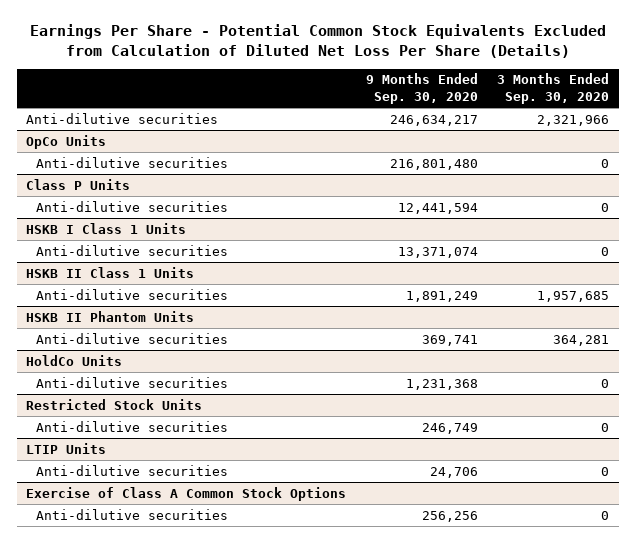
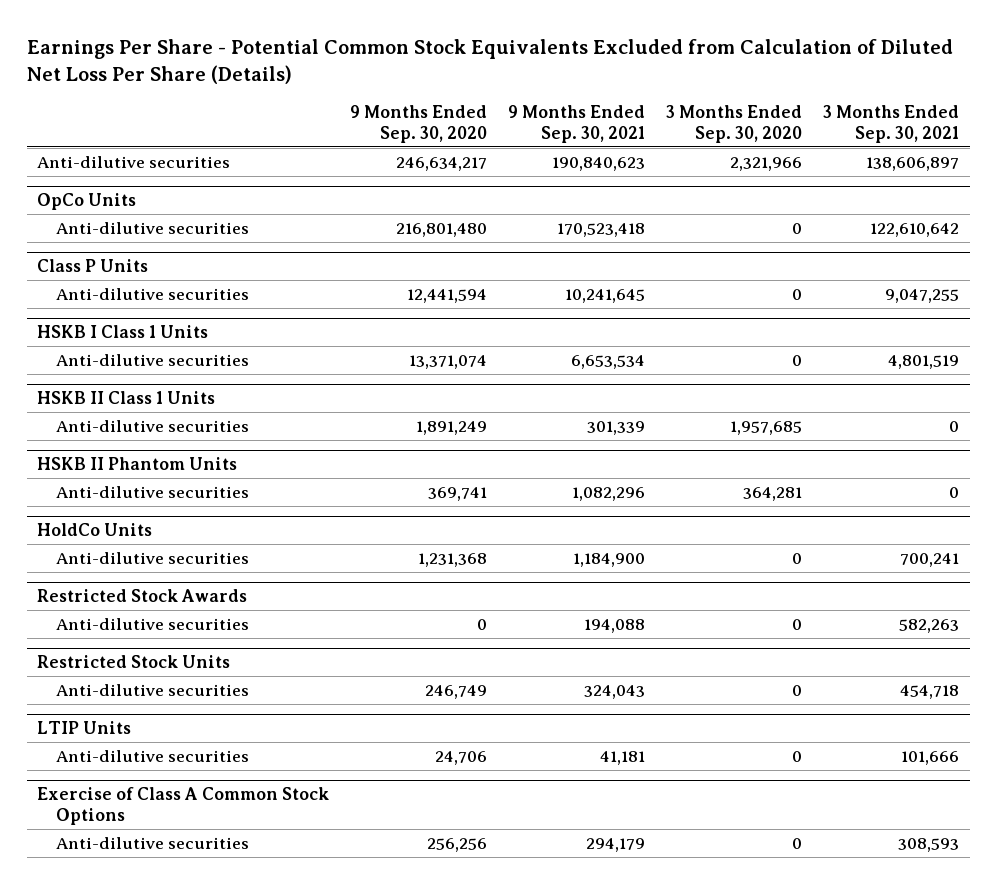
- | 9 Months Ended Sep. 30, 2020 | 3 Months Ended Sep. 30, 2020
+ | 9 Months Ended Sep. 30, 2020 | 9 Months Ended Sep. 30, 2021 | 3 Months Ended Sep. 30, 2020 | 3 Months Ended Sep. 30, 2021
+ Restricted Stock Awards
+ Anti-dilutive securities | 0 | 194,088 | 0 | 582,263

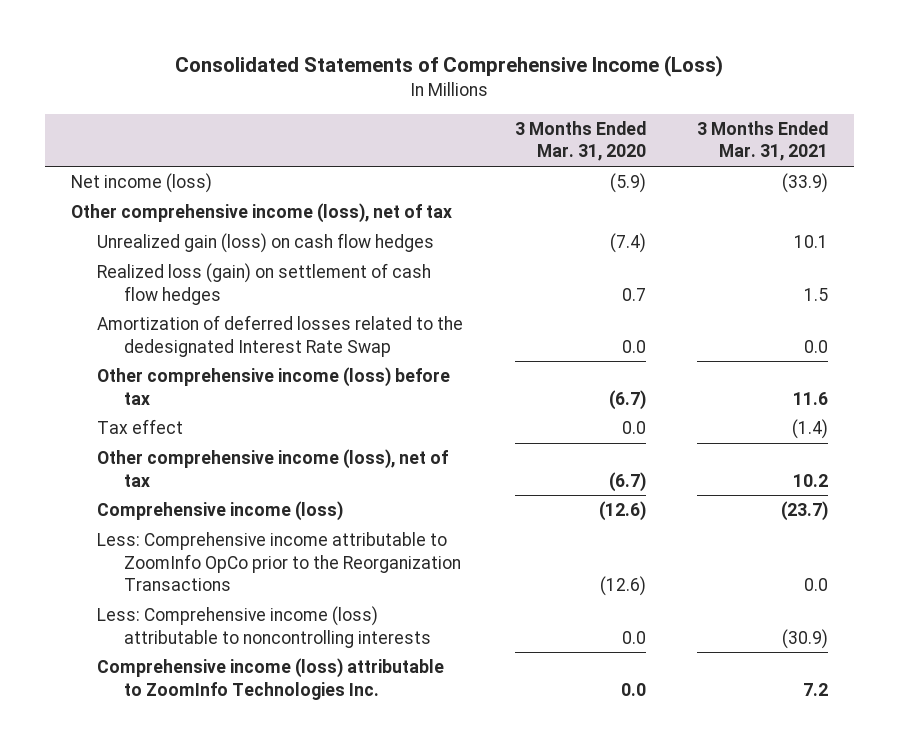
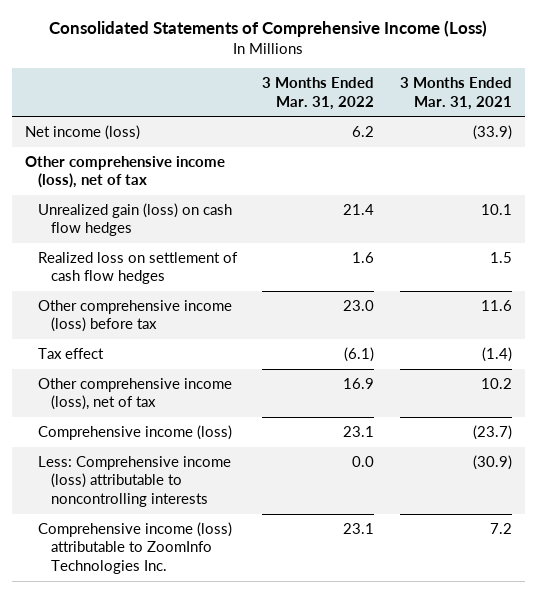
- | 3 Months Ended Mar. 31, 2020 | 3 Months Ended Mar. 31, 2021
+ | 3 Months Ended Mar. 31, 2022 | 3 Months Ended Mar. 31, 2021
- Realized loss (gain) on settlement of cash flow hedges | 0.7 | 1.5
- Amortization of deferred losses related to the dedesignated Interest Rate Swap | 0.0 | 0.0
+ Realized loss on settlement of cash flow hedges | 1.6 | 1.5
- Less: Comprehensive income attributable to ZoomInfo OpCo prior to the Reorganization Transactions | (12.6) | 0.0

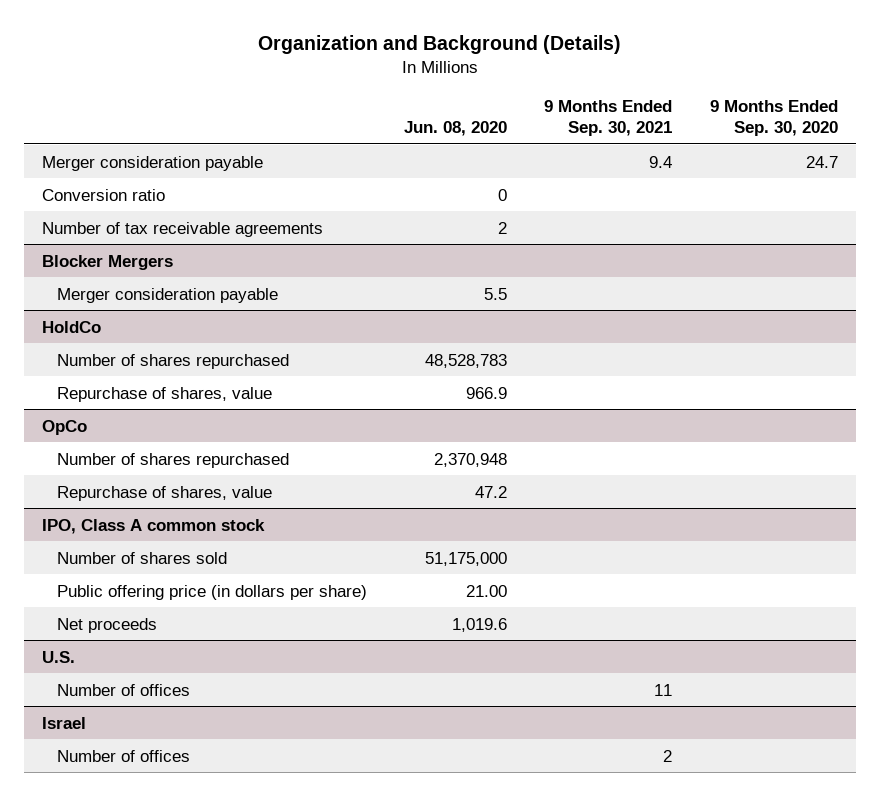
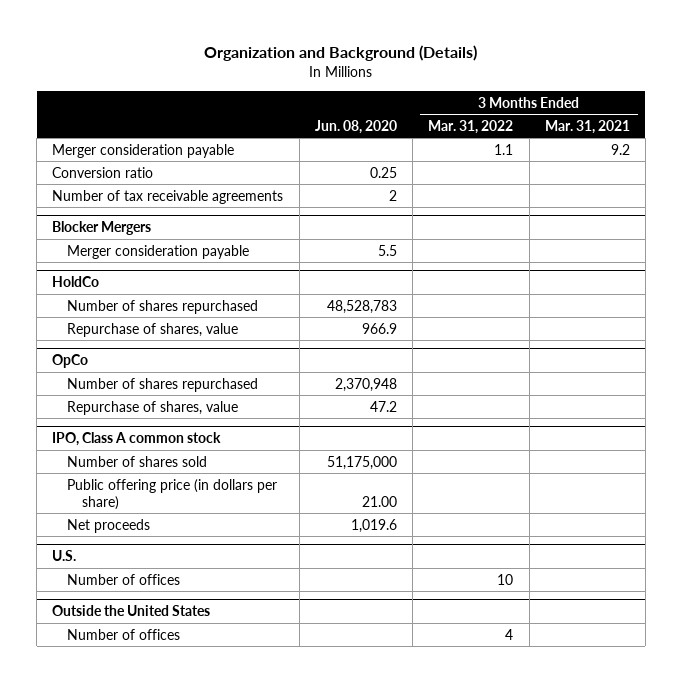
- | Jun. 08, 2020 | 9 Months Ended Sep. 30, 2021 | 9 Months Ended Sep. 30, 2020
+ | Jun. 08, 2020 | 3 Months Ended Mar. 31, 2022 | 3 Months Ended Mar. 31, 2021
- Conversion ratio | 0 | |
+ Conversion ratio | 0.25 | |
- Israel
+ Outside the United States

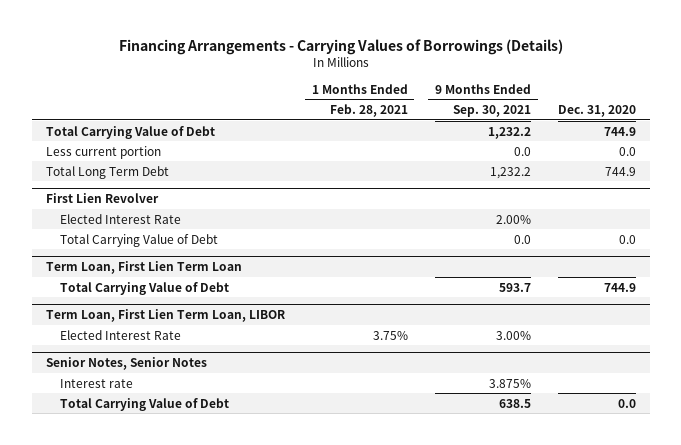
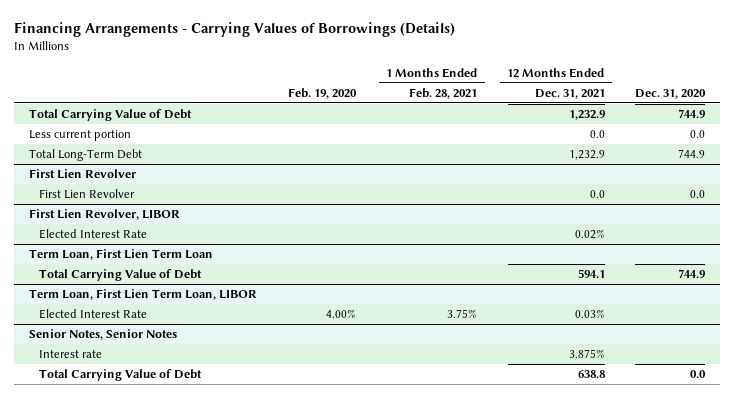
- | 1 Months Ended Feb. 28, 2021 | 9 Months Ended Sep. 30, 2021 | Dec. 31, 2020
+ | Feb. 19, 2020 | 1 Months Ended Feb. 28, 2021 | 12 Months Ended Dec. 31, 2021 | Dec. 31, 2020
- Total Long Term Debt | | 1,232.2 | 744.9
+ Total Long-Term Debt | | | 1,232.9 | 744.9
@ First Lien Revolver
+ First Lien Revolver | | | 0.0 | 0.0
+ First Lien Revolver, LIBOR
@ First Lien Revolver
- Total Carrying Value of Debt | | 0.0 | 0.0

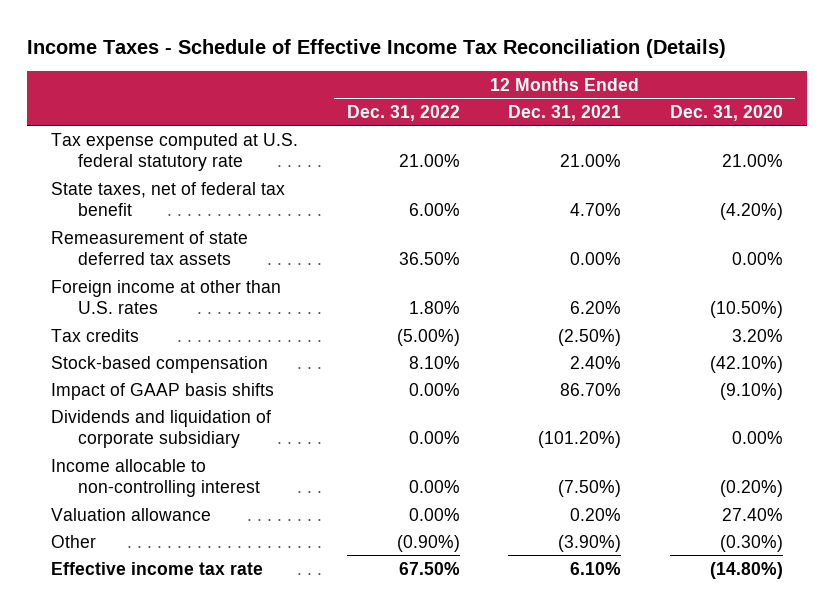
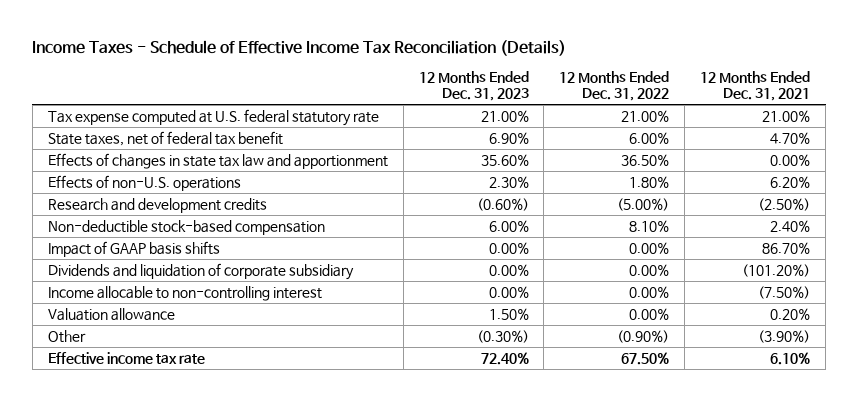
- | 12 Months Ended Dec. 31, 2022 | 12 Months Ended Dec. 31, 2021 | 12 Months Ended Dec. 31, 2020
+ | 12 Months Ended Dec. 31, 2023 | 12 Months Ended Dec. 31, 2022 | 12 Months Ended Dec. 31, 2021
- Remeasurement of state deferred tax assets | 36.50% | 0.00% | 0.00%
- Foreign income at other than U.S. rates | 1.80% | 6.20% | (10.50%)
- Tax credits | (5.00%) | (2.50%) | 3.20%
- Stock-based compensation | 8.10% | 2.40% | (42.10%)
+ Effects of changes in state tax law and apportionment | 35.60% | 36.50% | 0.00%
+ Effects of non-U.S. operations | 2.30% | 1.80% | 6.20%
+ Research and development credits | (0.60%) | (5.00%) | (2.50%)
+ Non-deductible stock-based compensation | 6.00% | 8.10% | 2.40%

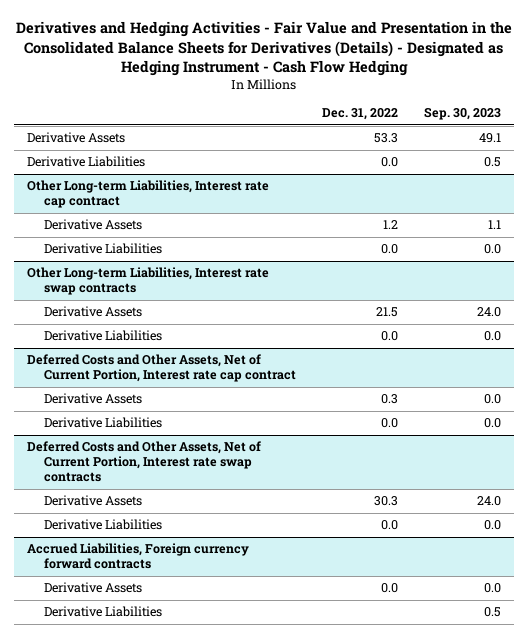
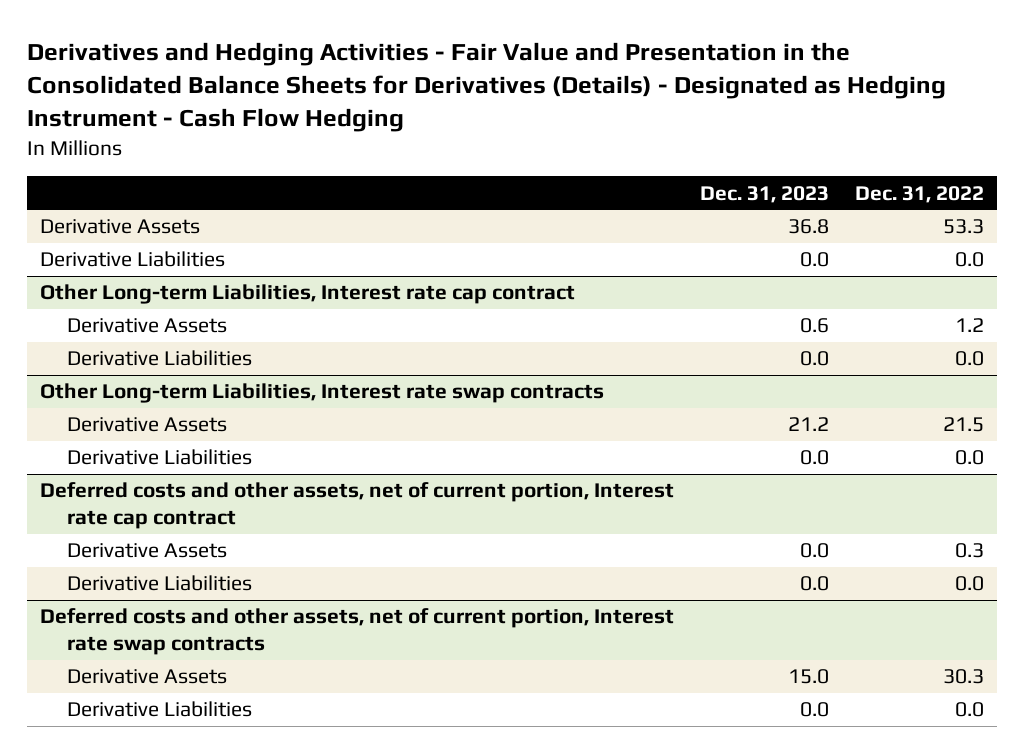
- | Dec. 31, 2022 | Sep. 30, 2023
+ | Dec. 31, 2023 | Dec. 31, 2022
- Deferred Costs and Other Assets, Net of Current Portion, Interest rate cap contract
+ Deferred costs and other assets, net of current portion, Interest rate cap contract
- Deferred Costs and Other Assets, Net of Current Portion, Interest rate swap contracts
+ Deferred costs and other assets, net of current portion, Interest rate swap contracts
- Accrued Liabilities, Foreign currency forward contracts
- Derivative Assets | 0.0 | 0.0
- Derivative Liabilities | | 0.5

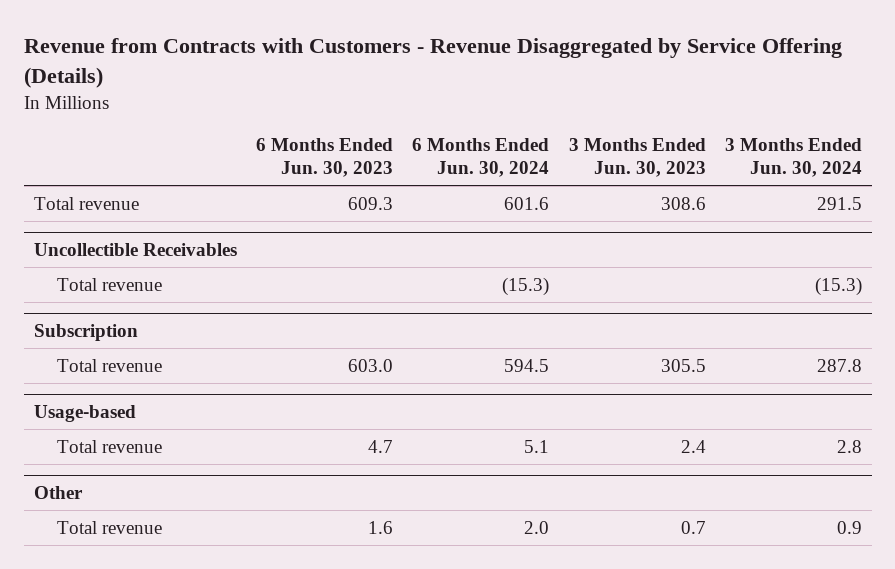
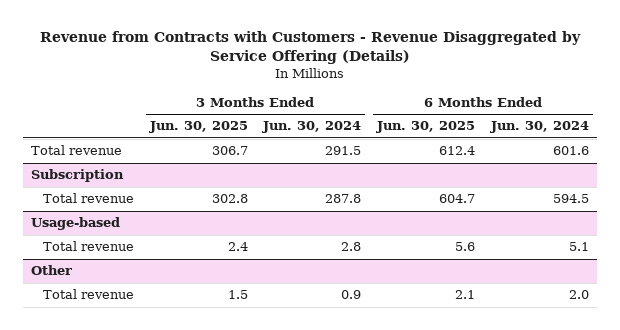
- | 6 Months Ended Jun. 30, 2023 | 6 Months Ended Jun. 30, 2024 | 3 Months Ended Jun. 30, 2023 | 3 Months Ended Jun. 30, 2024
+ | 3 Months Ended Jun. 30, 2025 | 3 Months Ended Jun. 30, 2024 | 6 Months Ended Jun. 30, 2025 | 6 Months Ended Jun. 30, 2024
- Uncollectible Receivables
- Total revenue | | (15.3) | | (15.3)

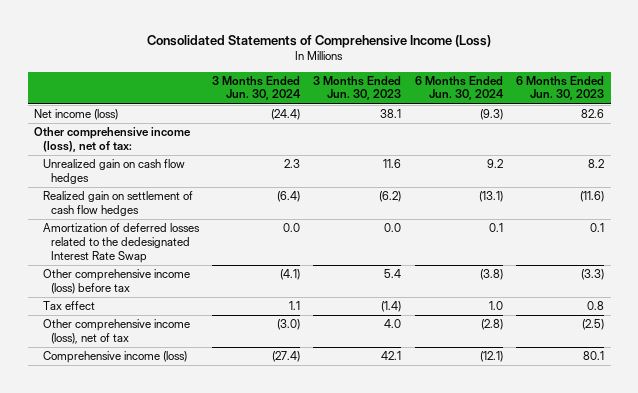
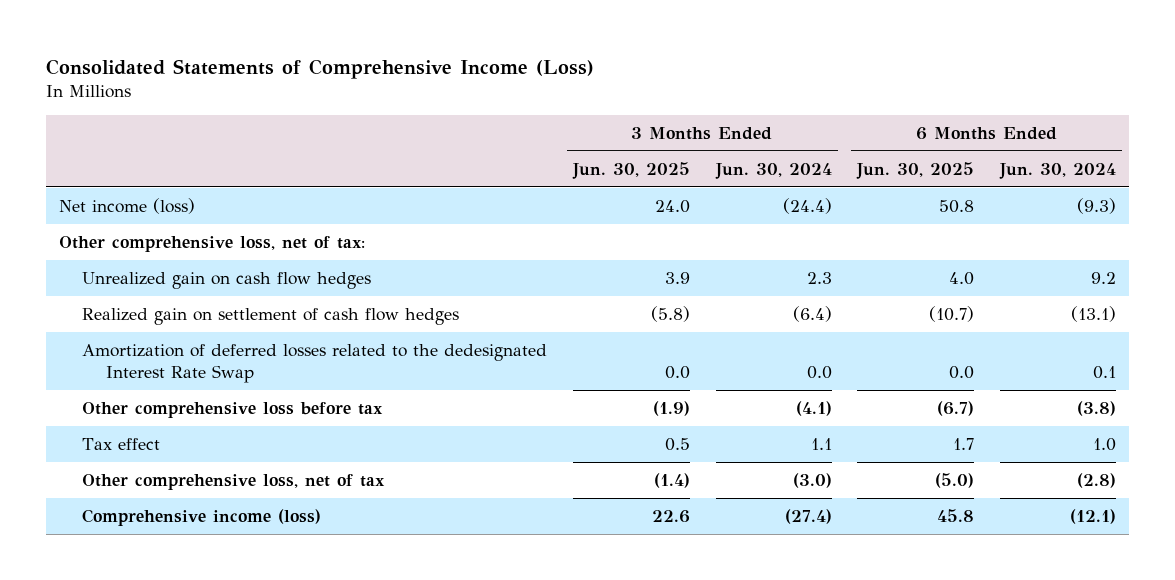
- | 3 Months Ended Jun. 30, 2024 | 3 Months Ended Jun. 30, 2023 | 6 Months Ended Jun. 30, 2024 | 6 Months Ended Jun. 30, 2023
+ | 3 Months Ended Jun. 30, 2025 | 3 Months Ended Jun. 30, 2024 | 6 Months Ended Jun. 30, 2025 | 6 Months Ended Jun. 30, 2024
- Other comprehensive income (loss), net of tax:
+ Other comprehensive loss, net of tax:
- Other comprehensive income (loss) before tax | (4.1) | 5.4 | (3.8) | (3.3)
+ Other comprehensive loss before tax | (1.9) | (4.1) | (6.7) | (3.8)
- Other comprehensive income (loss), net of tax | (3.0) | 4.0 | (2.8) | (2.5)
+ Other comprehensive loss, net of tax | (1.4) | (3.0) | (5.0) | (2.8)

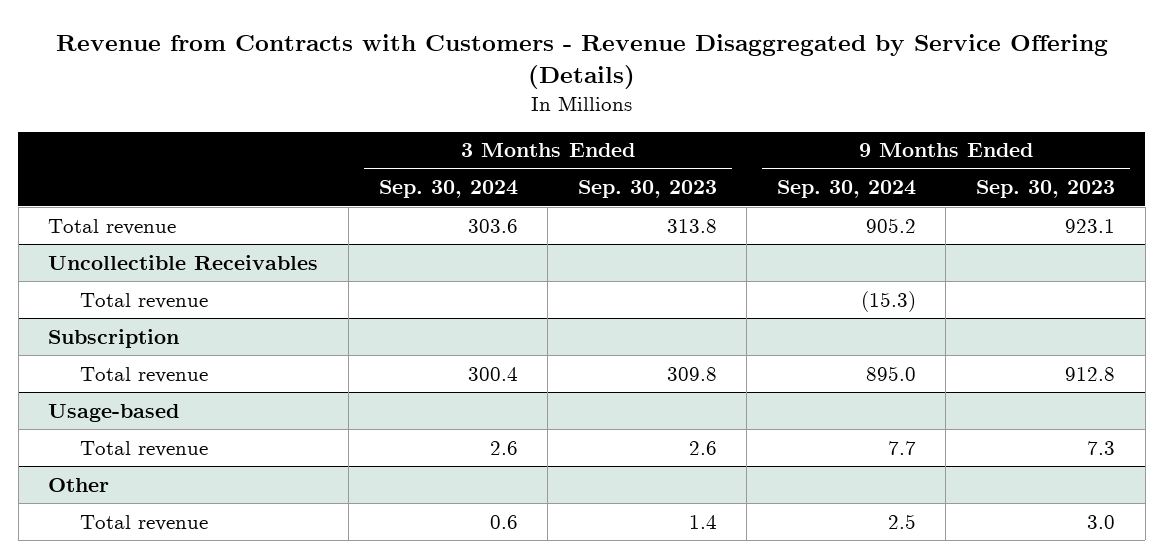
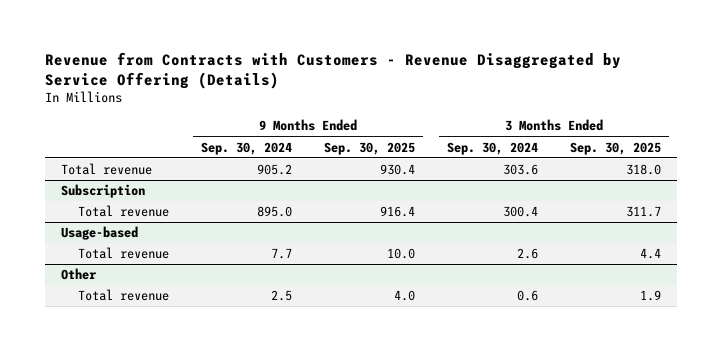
- | 3 Months Ended Sep. 30, 2024 | 3 Months Ended Sep. 30, 2023 | 9 Months Ended Sep. 30, 2024 | 9 Months Ended Sep. 30, 2023
+ | 9 Months Ended Sep. 30, 2024 | 9 Months Ended Sep. 30, 2025 | 3 Months Ended Sep. 30, 2024 | 3 Months Ended Sep. 30, 2025
- Uncollectible Receivables
- Total revenue | | | (15.3) |

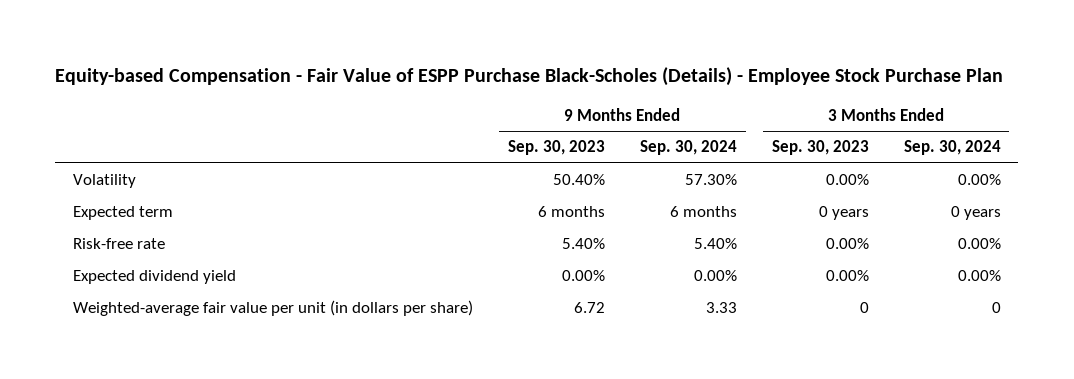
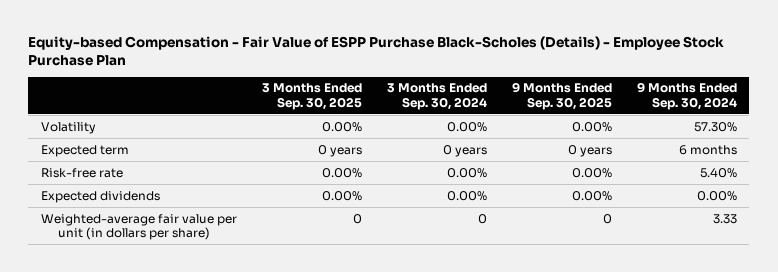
- | 9 Months Ended Sep. 30, 2023 | 9 Months Ended Sep. 30, 2024 | 3 Months Ended Sep. 30, 2023 | 3 Months Ended Sep. 30, 2024
+ | 3 Months Ended Sep. 30, 2025 | 3 Months Ended Sep. 30, 2024 | 9 Months Ended Sep. 30, 2025 | 9 Months Ended Sep. 30, 2024
- Expected dividend yield | 0.00% | 0.00% | 0.00% | 0.00%
+ Expected dividends | 0.00% | 0.00% | 0.00% | 0.00%

